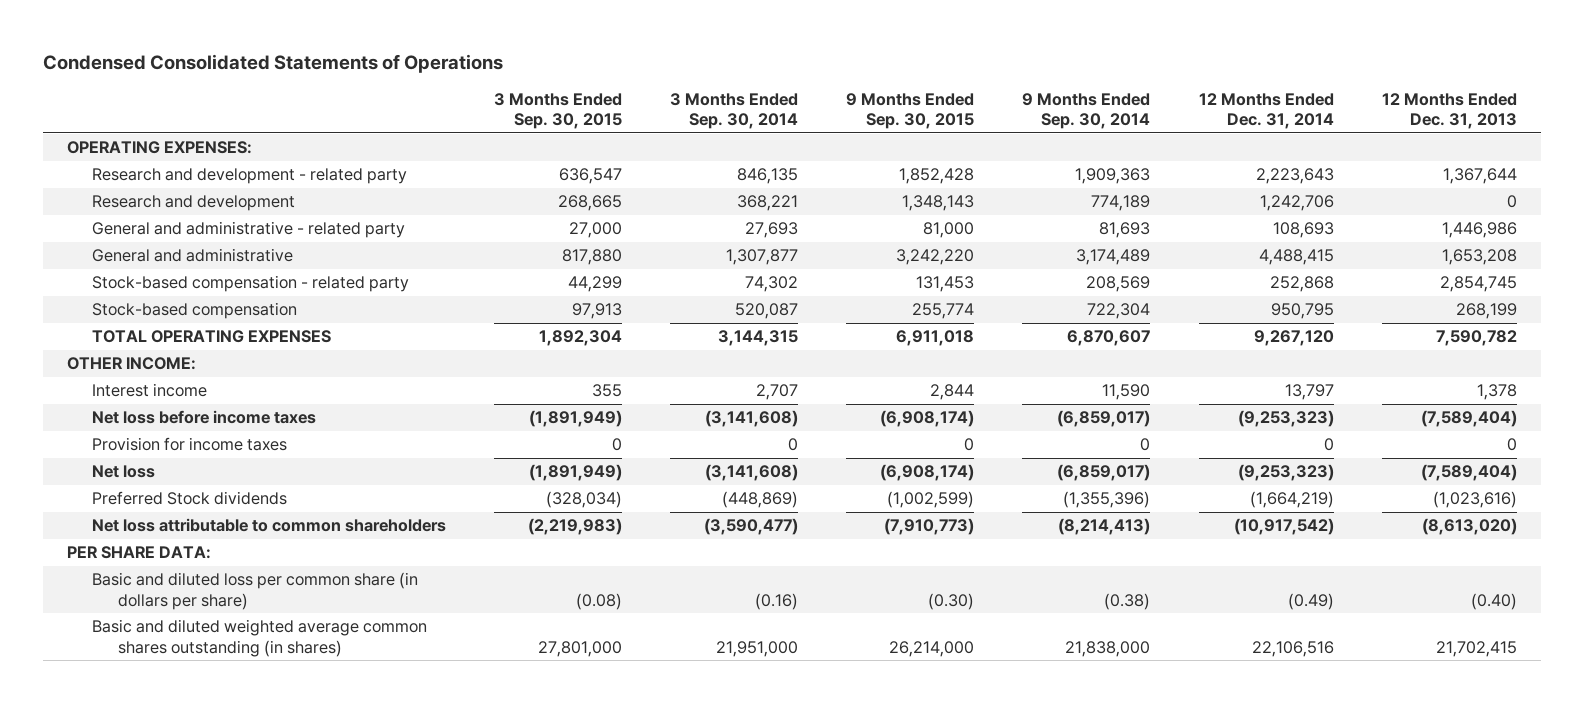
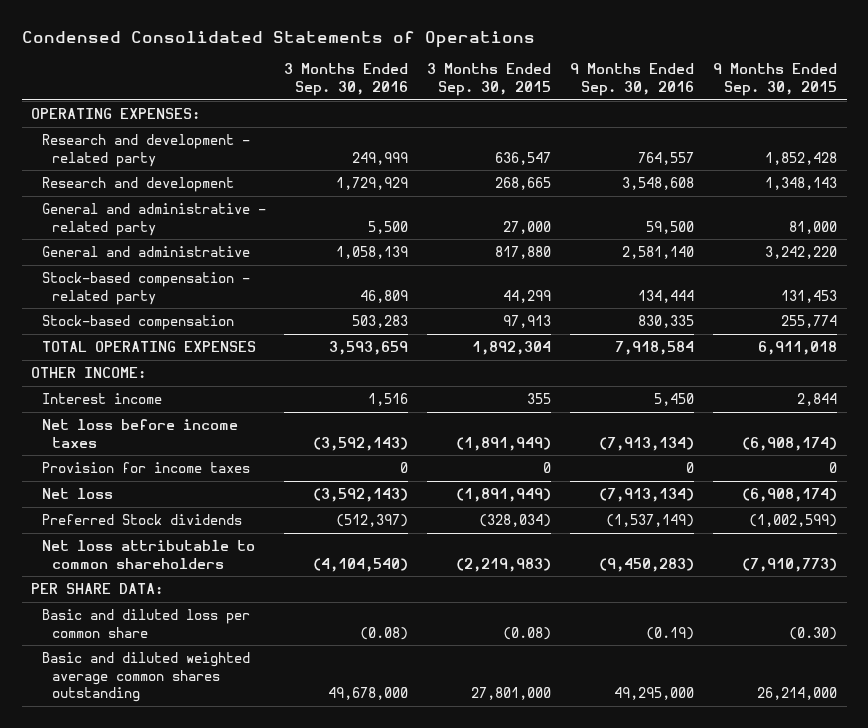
- | 3 Months Ended Sep. 30, 2015 | 3 Months Ended Sep. 30, 2014 | 9 Months Ended Sep. 30, 2015 | 9 Months Ended Sep. 30, 2014 | 12 Months Ended Dec. 31, 2014 | 12 Months Ended Dec. 31, 2013
+ | 3 Months Ended Sep. 30, 2016 | 3 Months Ended Sep. 30, 2015 | 9 Months Ended Sep. 30, 2016 | 9 Months Ended Sep. 30, 2015
- Basic and diluted loss per common share (in dollars per share) | (0.08) | (0.16) | (0.30) | (0.38) | (0.49) | (0.40)
- Basic and diluted weighted average common shares outstanding (in shares) | 27,801,000 | 21,951,000 | 26,214,000 | 21,838,000 | 22,106,516 | 21,702,415
+ Basic and diluted loss per common share | (0.08) | (0.08) | (0.19) | (0.30)
+ Basic and diluted weighted average common shares outstanding | 49,678,000 | 27,801,000 | 49,295,000 | 26,214,000

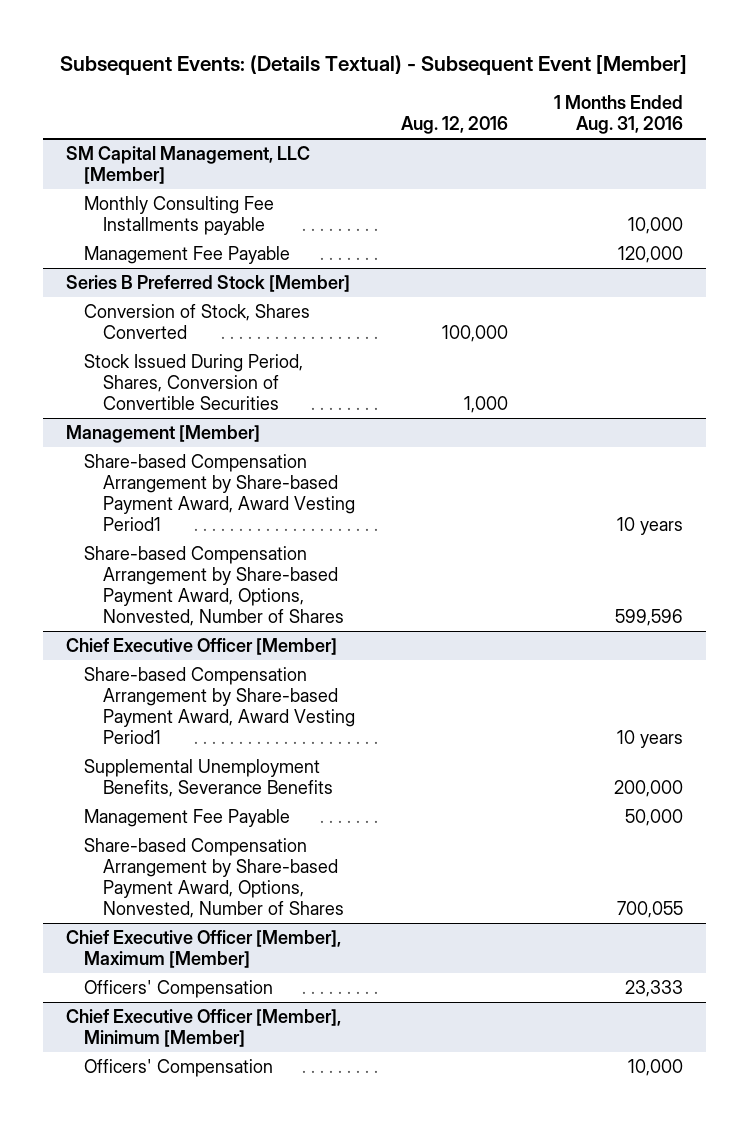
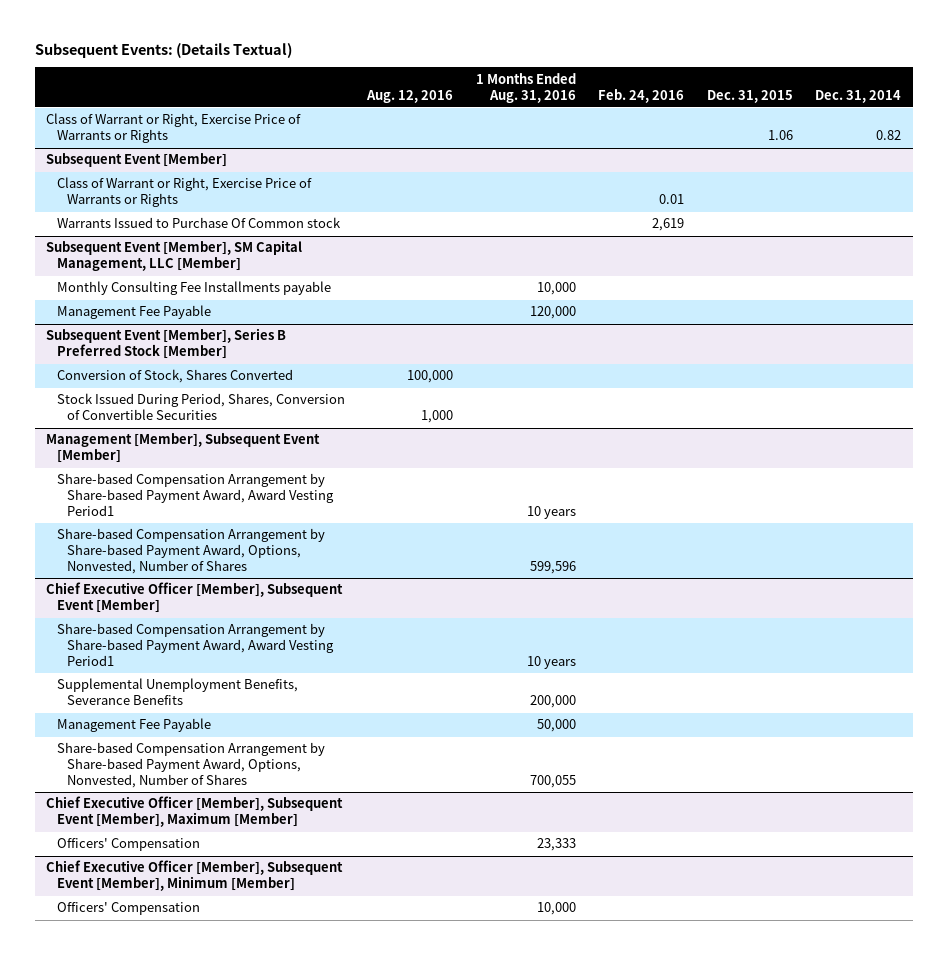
- Subsequent Events: (Details Textual) - Subsequent Event [Member]
+ Subsequent Events: (Details Textual)
- | Aug. 12, 2016 | 1 Months Ended Aug. 31, 2016
+ | Aug. 12, 2016 | 1 Months Ended Aug. 31, 2016 | Feb. 24, 2016 | Dec. 31, 2015 | Dec. 31, 2014
- SM Capital Management, LLC [Member]
+ Class of Warrant or Right, Exercise Price of Warrants or Rights | | | | 1.06 | 0.82
+ Subsequent Event [Member]
+ Class of Warrant or Right, Exercise Price of Warrants or Rights | | | 0.01 | |
+ Warrants Issued to Purchase Of Common stock | | | 2,619 | |
+ Subsequent Event [Member], SM Capital Management, LLC [Member]
- Series B Preferred Stock [Member]
+ Subsequent Event [Member], Series B Preferred Stock [Member]
- Management [Member]
+ Management [Member], Subsequent Event [Member]
- Chief Executive Officer [Member]
+ Chief Executive Officer [Member], Subsequent Event [Member]
- Chief Executive Officer [Member], Maximum [Member]
+ Chief Executive Officer [Member], Subsequent Event [Member], Maximum [Member]
- Chief Executive Officer [Member], Minimum [Member]
+ Chief Executive Officer [Member], Subsequent Event [Member], Minimum [Member]

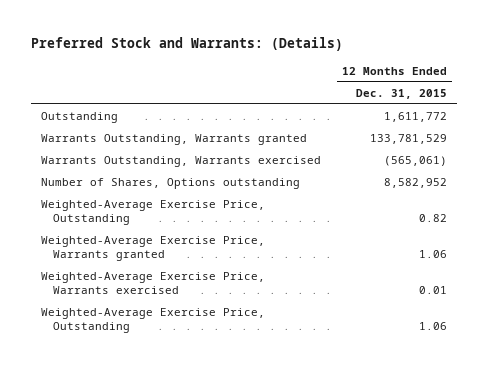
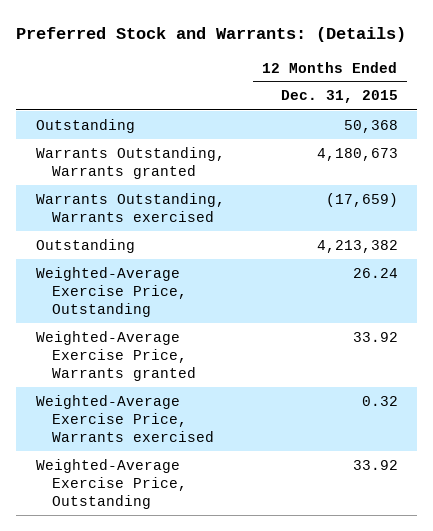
- Outstanding | 1,611,772
- Warrants Outstanding, Warrants granted | 133,781,529
- Warrants Outstanding, Warrants exercised | (565,061)
- Number of Shares, Options outstanding | 8,582,952
- Weighted-Average Exercise Price, Outstanding | 0.82
- Weighted-Average Exercise Price, Warrants granted | 1.06
- Weighted-Average Exercise Price, Warrants exercised | 0.01
- Weighted-Average Exercise Price, Outstanding | 1.06
+ Outstanding | 50,368
+ Warrants Outstanding, Warrants granted | 4,180,673
+ Warrants Outstanding, Warrants exercised | (17,659)
+ Outstanding | 4,213,382
+ Weighted-Average Exercise Price, Outstanding | 26.24
+ Weighted-Average Exercise Price, Warrants granted | 33.92
+ Weighted-Average Exercise Price, Warrants exercised | 0.32
+ Weighted-Average Exercise Price, Outstanding | 33.92

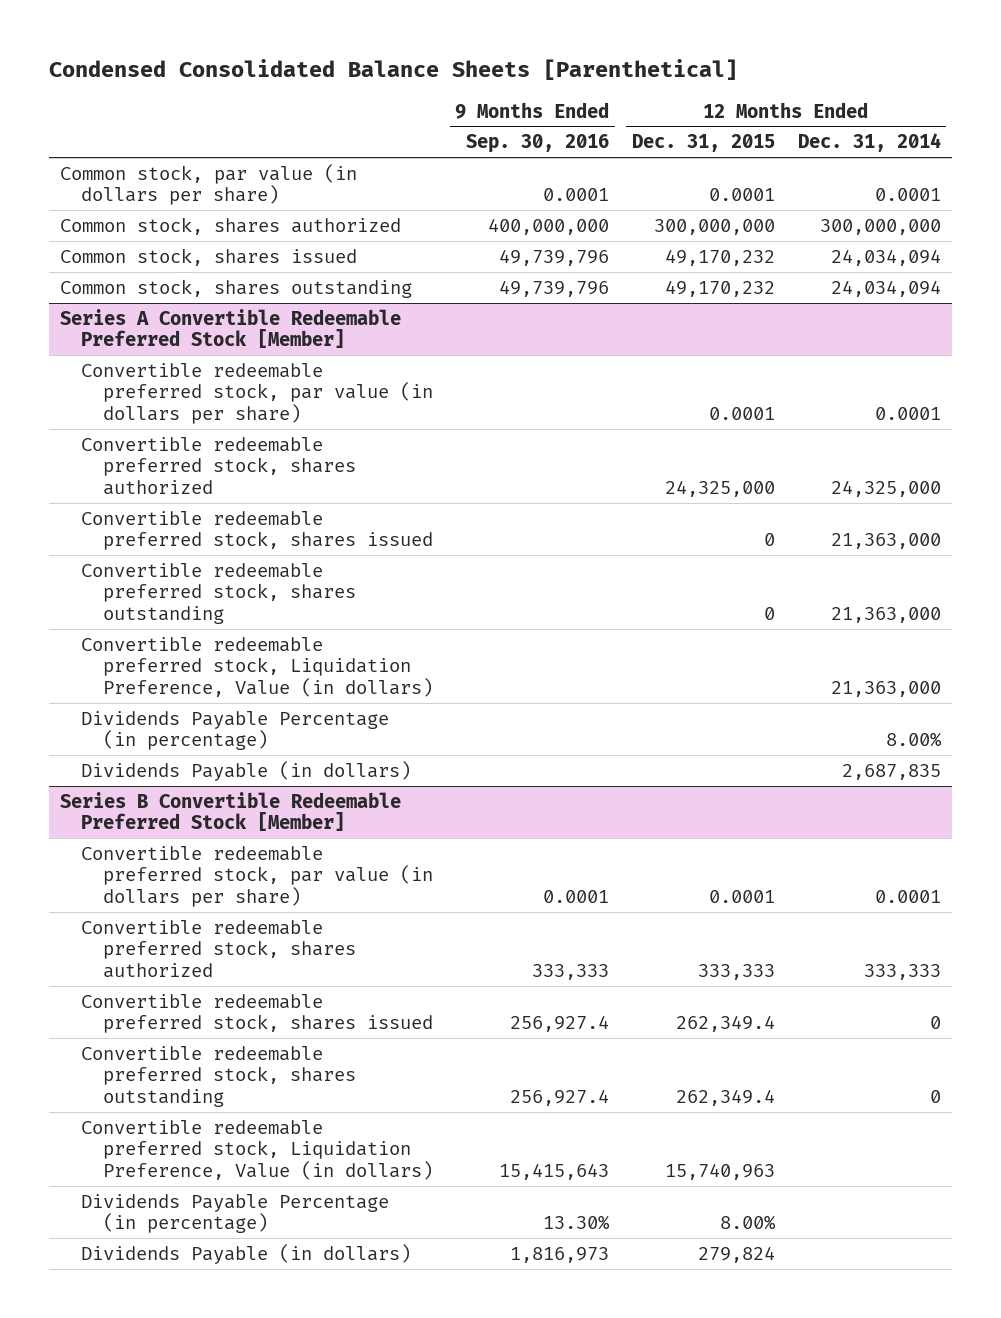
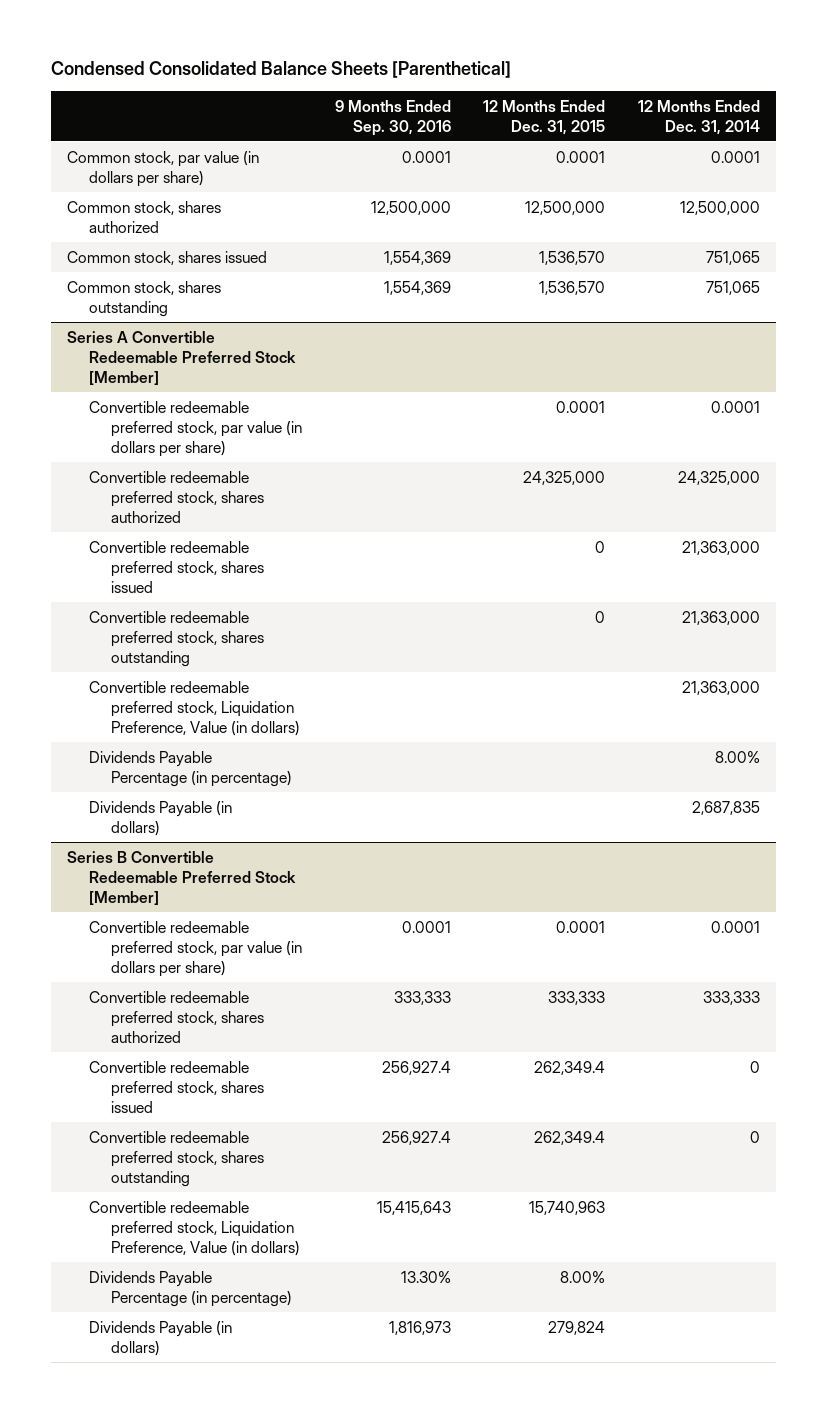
- Common stock, shares authorized | 400,000,000 | 300,000,000 | 300,000,000
- Common stock, shares issued | 49,739,796 | 49,170,232 | 24,034,094
- Common stock, shares outstanding | 49,739,796 | 49,170,232 | 24,034,094
+ Common stock, shares authorized | 12,500,000 | 12,500,000 | 12,500,000
+ Common stock, shares issued | 1,554,369 | 1,536,570 | 751,065
+ Common stock, shares outstanding | 1,554,369 | 1,536,570 | 751,065

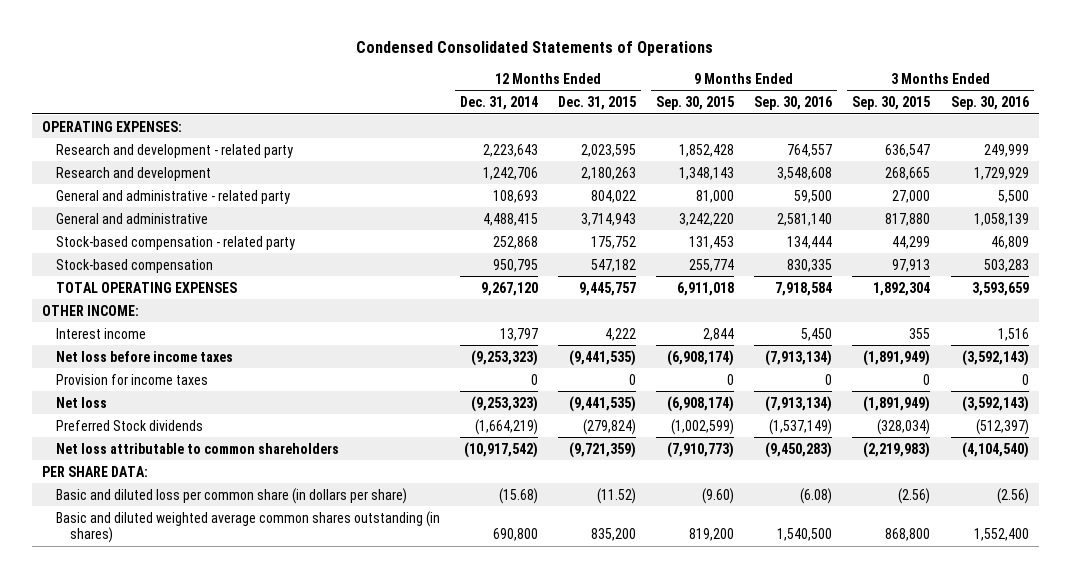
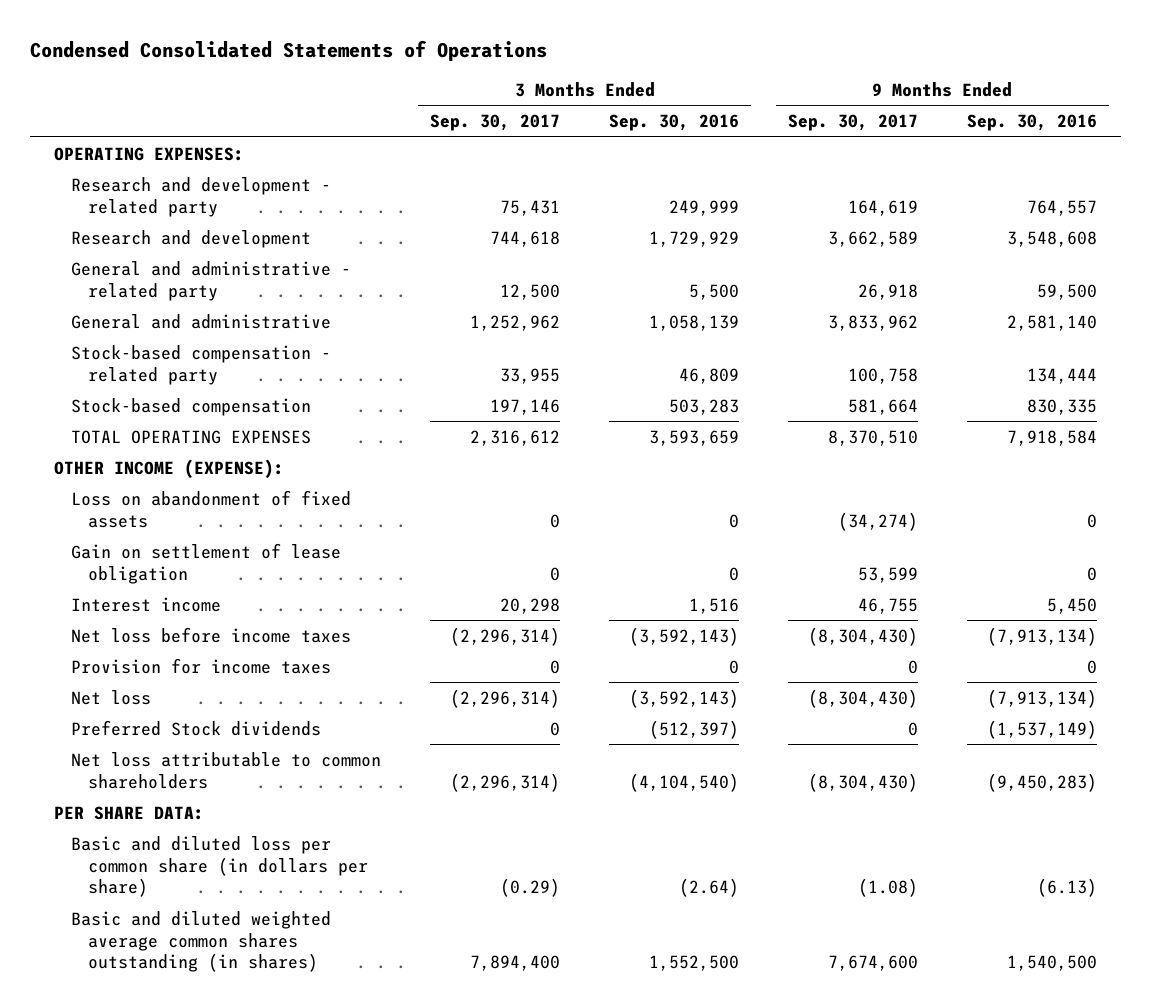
- | 12 Months Ended Dec. 31, 2014 | 12 Months Ended Dec. 31, 2015 | 9 Months Ended Sep. 30, 2015 | 9 Months Ended Sep. 30, 2016 | 3 Months Ended Sep. 30, 2015 | 3 Months Ended Sep. 30, 2016
+ | 3 Months Ended Sep. 30, 2017 | 3 Months Ended Sep. 30, 2016 | 9 Months Ended Sep. 30, 2017 | 9 Months Ended Sep. 30, 2016
- OTHER INCOME:
+ OTHER INCOME (EXPENSE):
+ Loss on abandonment of fixed assets | 0 | 0 | (34,274) | 0
+ Gain on settlement of lease obligation | 0 | 0 | 53,599 | 0
- Basic and diluted loss per common share (in dollars per share) | (15.68) | (11.52) | (9.60) | (6.08) | (2.56) | (2.56)
- Basic and diluted weighted average common shares outstanding (in shares) | 690,800 | 835,200 | 819,200 | 1,540,500 | 868,800 | 1,552,400
+ Basic and diluted loss per common share (in dollars per share) | (0.29) | (2.64) | (1.08) | (6.13)
+ Basic and diluted weighted average common shares outstanding (in shares) | 7,894,400 | 1,552,500 | 7,674,600 | 1,540,500

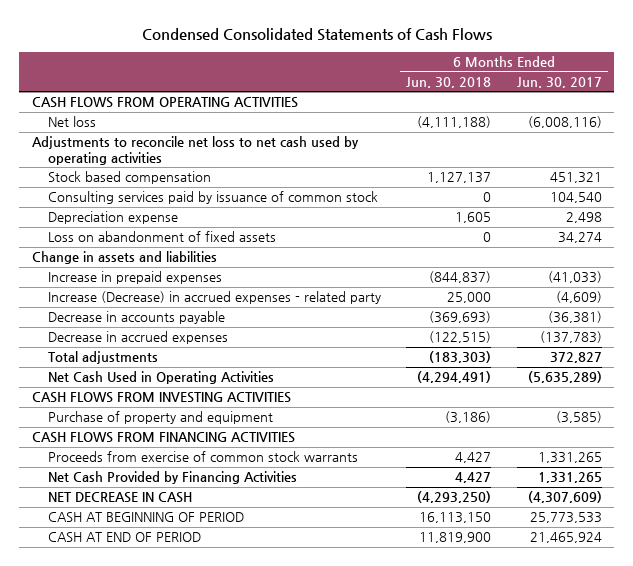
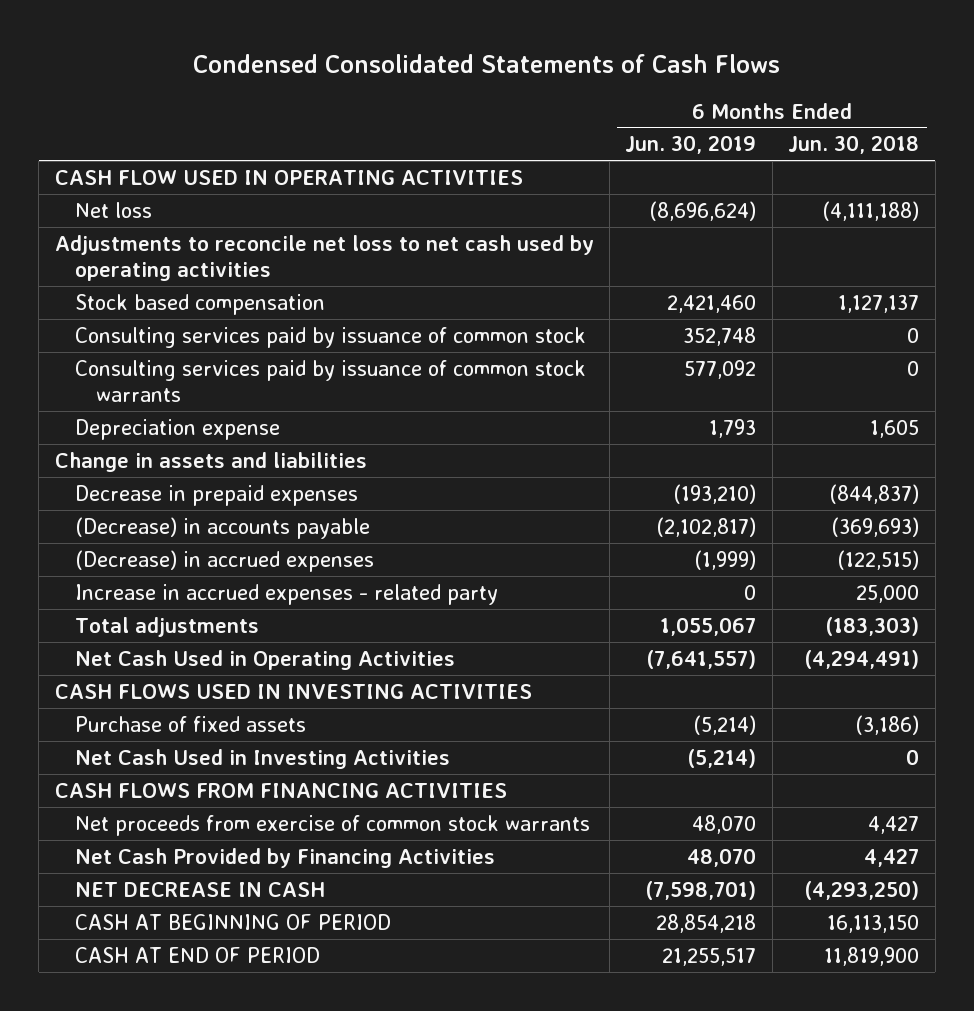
- | 6 Months Ended Jun. 30, 2018 | 6 Months Ended Jun. 30, 2017
+ | 6 Months Ended Jun. 30, 2019 | 6 Months Ended Jun. 30, 2018
- CASH FLOWS FROM OPERATING ACTIVITIES
+ CASH FLOW USED IN OPERATING ACTIVITIES
+ Consulting services paid by issuance of common stock warrants | 577,092 | 0
- Loss on abandonment of fixed assets | 0 | 34,274
- Increase in prepaid expenses | (844,837) | (41,033)
- Increase (Decrease) in accrued expenses - related party | 25,000 | (4,609)
- Decrease in accounts payable | (369,693) | (36,381)
- Decrease in accrued expenses | (122,515) | (137,783)
+ Decrease in prepaid expenses | (193,210) | (844,837)
+ (Decrease) in accounts payable | (2,102,817) | (369,693)
+ (Decrease) in accrued expenses | (1,999) | (122,515)
+ Increase in accrued expenses - related party | 0 | 25,000
- CASH FLOWS FROM INVESTING ACTIVITIES
- Purchase of property and equipment | (3,186) | (3,585)
+ CASH FLOWS USED IN INVESTING ACTIVITIES
+ Purchase of fixed assets | (5,214) | (3,186)
+ Net Cash Used in Investing Activities | (5,214) | 0
- Proceeds from exercise of common stock warrants | 4,427 | 1,331,265
+ Net proceeds from exercise of common stock warrants | 48,070 | 4,427

